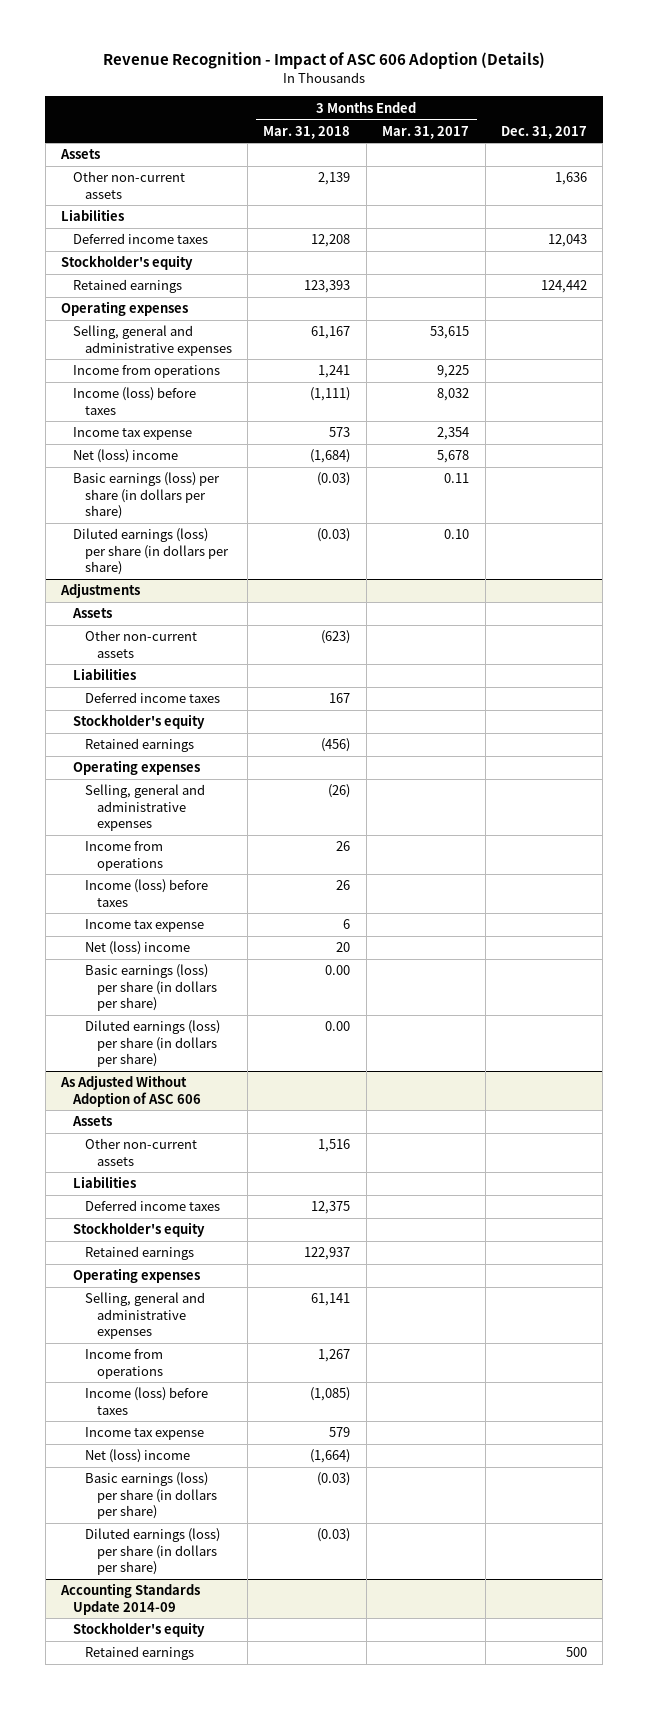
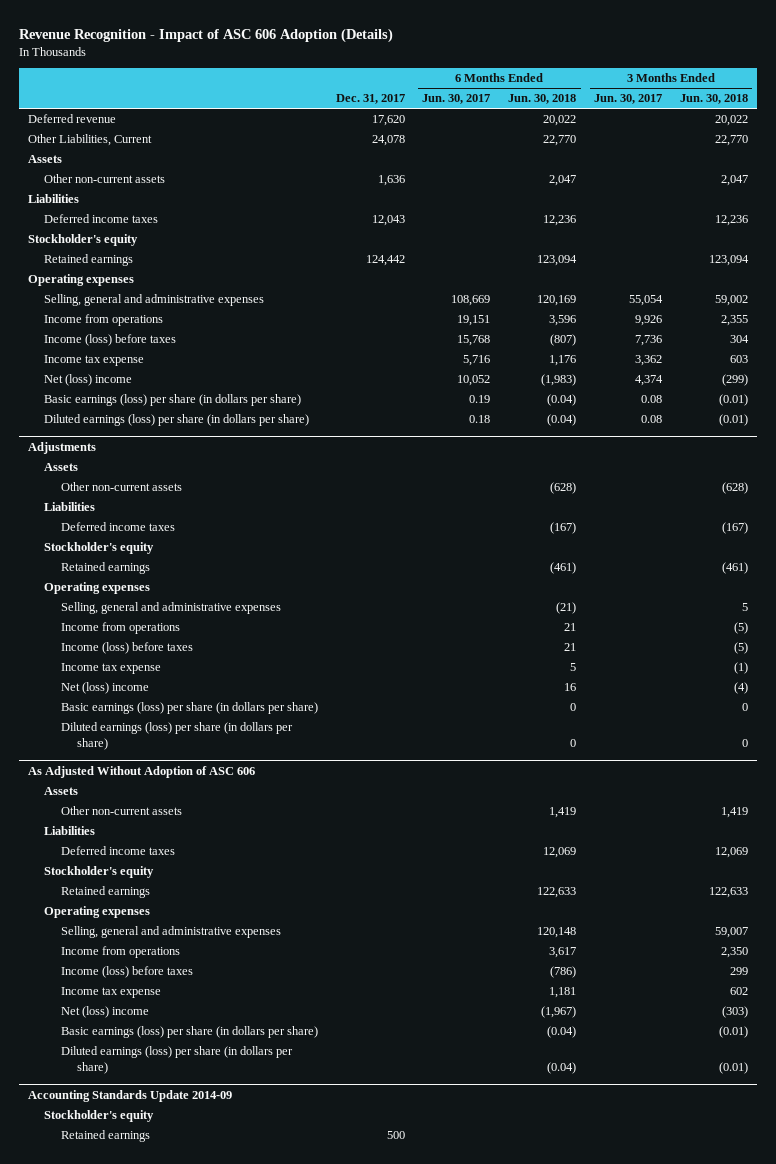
- | 3 Months Ended Mar. 31, 2018 | 3 Months Ended Mar. 31, 2017 | Dec. 31, 2017
+ | Dec. 31, 2017 | 6 Months Ended Jun. 30, 2017 | 6 Months Ended Jun. 30, 2018 | 3 Months Ended Jun. 30, 2017 | 3 Months Ended Jun. 30, 2018
+ Deferred revenue | 17,620 | | 20,022 | | 20,022
+ Other Liabilities, Current | 24,078 | | 22,770 | | 22,770

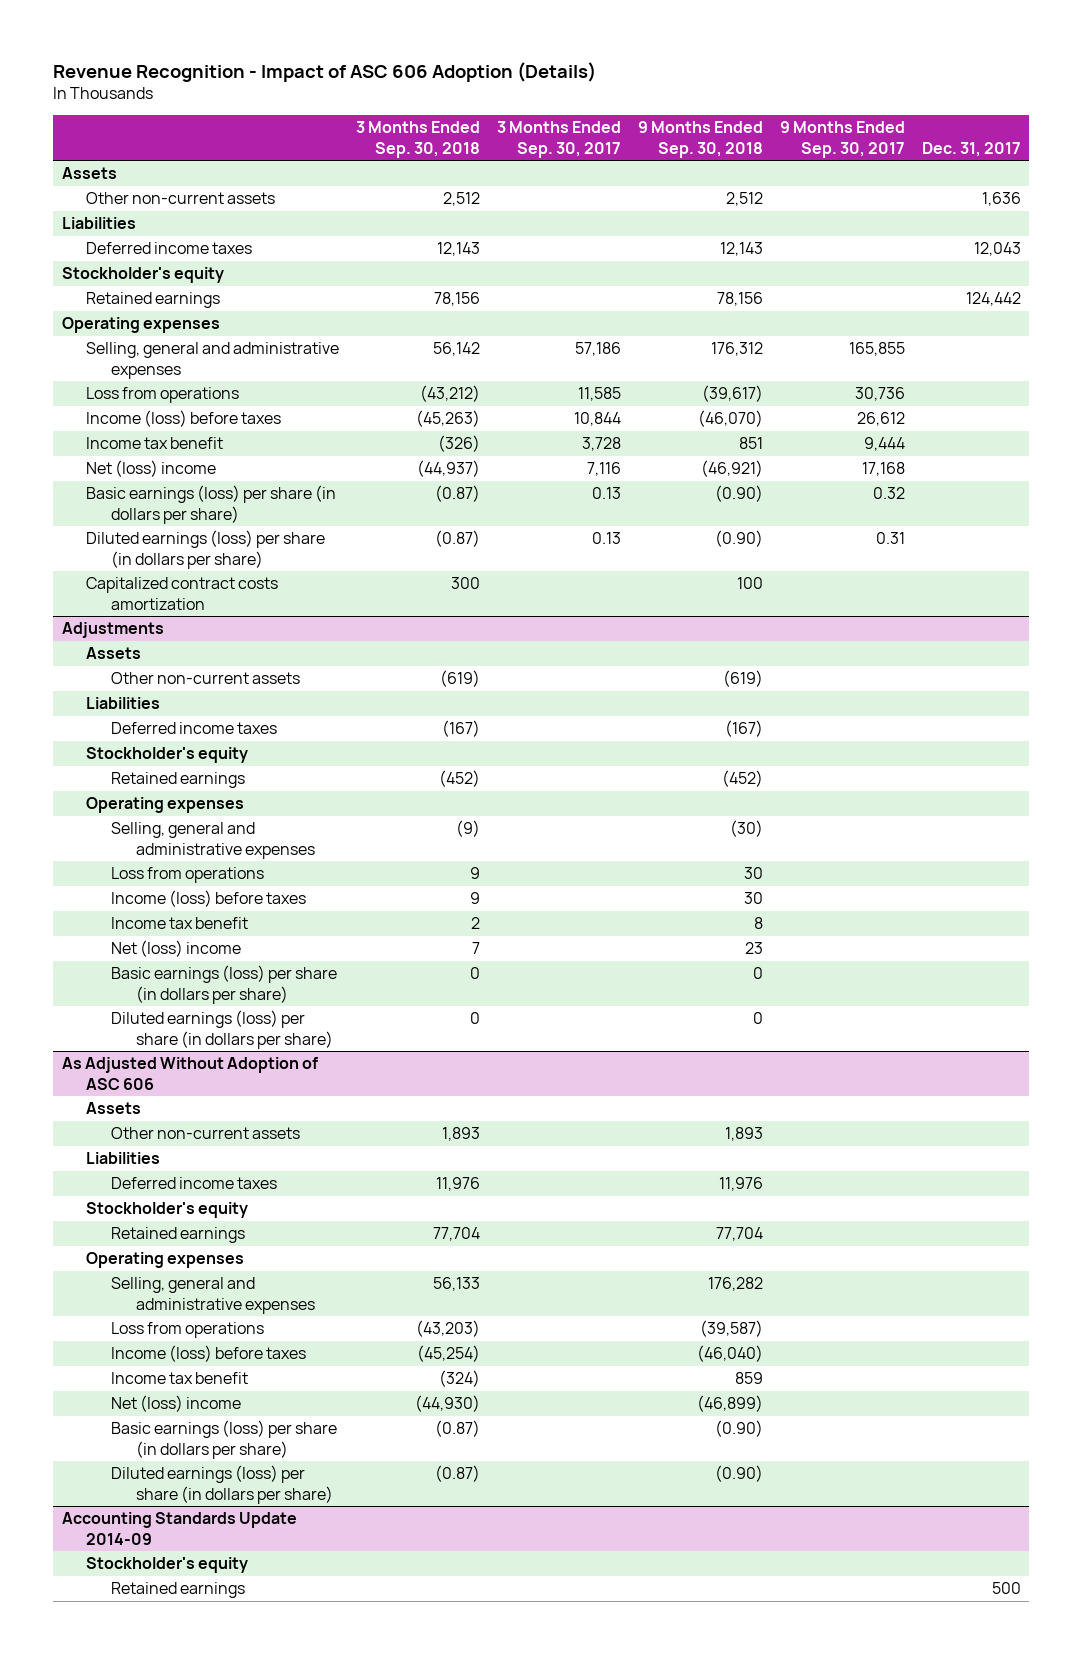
- | Dec. 31, 2017 | 6 Months Ended Jun. 30, 2017 | 6 Months Ended Jun. 30, 2018 | 3 Months Ended Jun. 30, 2017 | 3 Months Ended Jun. 30, 2018
+ | 3 Months Ended Sep. 30, 2018 | 3 Months Ended Sep. 30, 2017 | 9 Months Ended Sep. 30, 2018 | 9 Months Ended Sep. 30, 2017 | Dec. 31, 2017
- Deferred revenue | 17,620 | | 20,022 | | 20,022
- Other Liabilities, Current | 24,078 | | 22,770 | | 22,770
- Income from operations | | 19,151 | 3,596 | 9,926 | 2,355
+ Loss from operations | (43,212) | 11,585 | (39,617) | 30,736 |
- Income tax expense | | 5,716 | 1,176 | 3,362 | 603
+ Income tax benefit | (326) | 3,728 | 851 | 9,444 |
+ Capitalized contract costs amortization | 300 | | 100 | |
@ Adjustments
- Income from operations | | | 21 | | (5)
+ Loss from operations | 9 | | 30 | |
- Income tax expense | | | 5 | | (1)
+ Income tax benefit | 2 | | 8 | |
@ As Adjusted Without Adoption of ASC 606
- Income from operations | | | 3,617 | | 2,350
+ Loss from operations | (43,203) | | (39,587) | |
- Income tax expense | | | 1,181 | | 602
+ Income tax benefit | (324) | | 859 | |

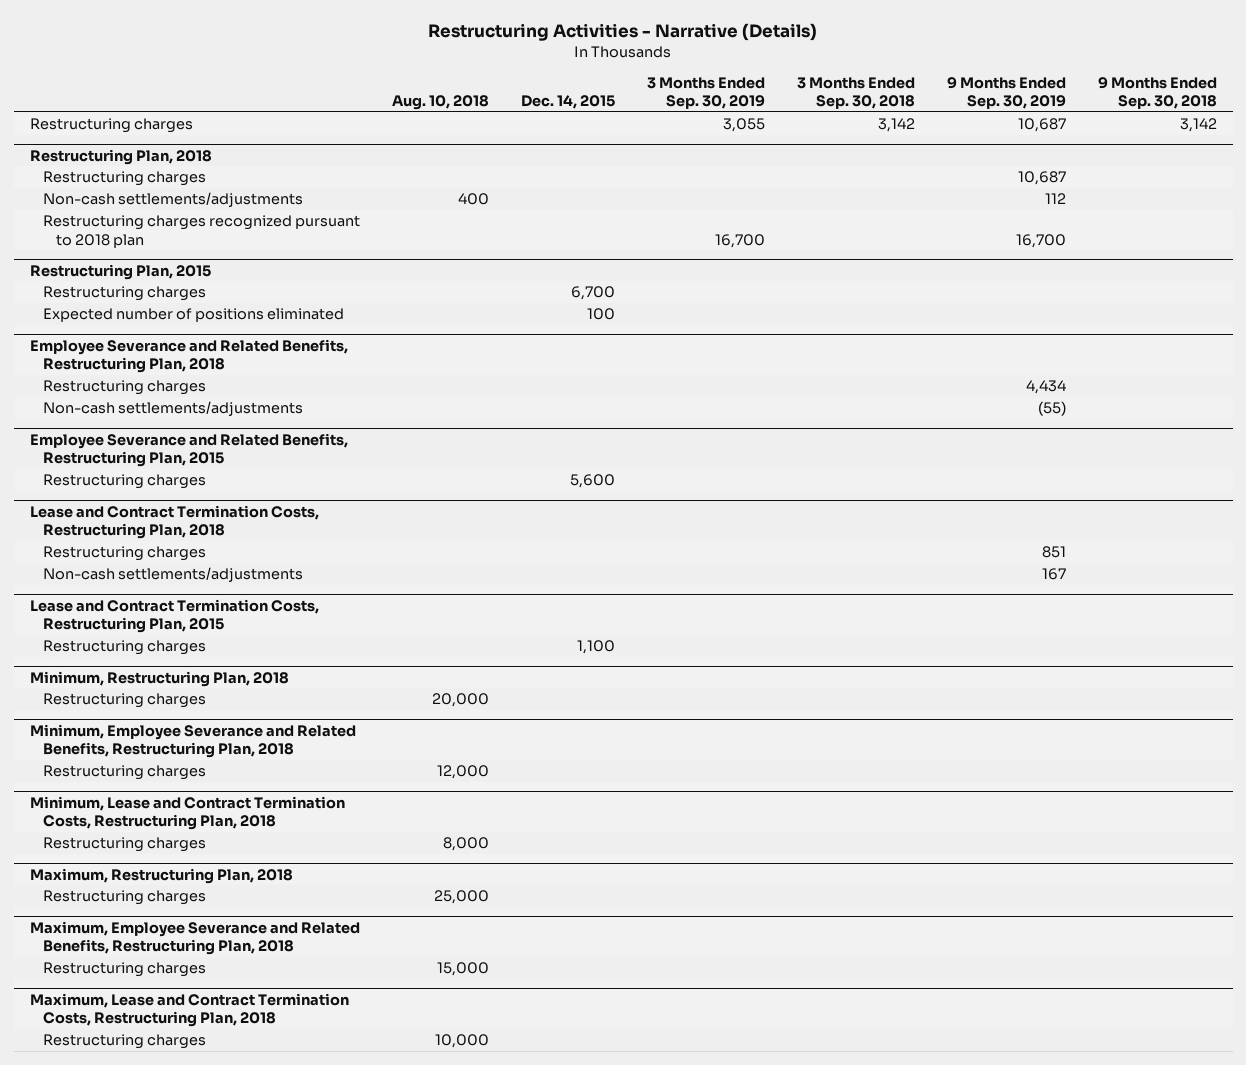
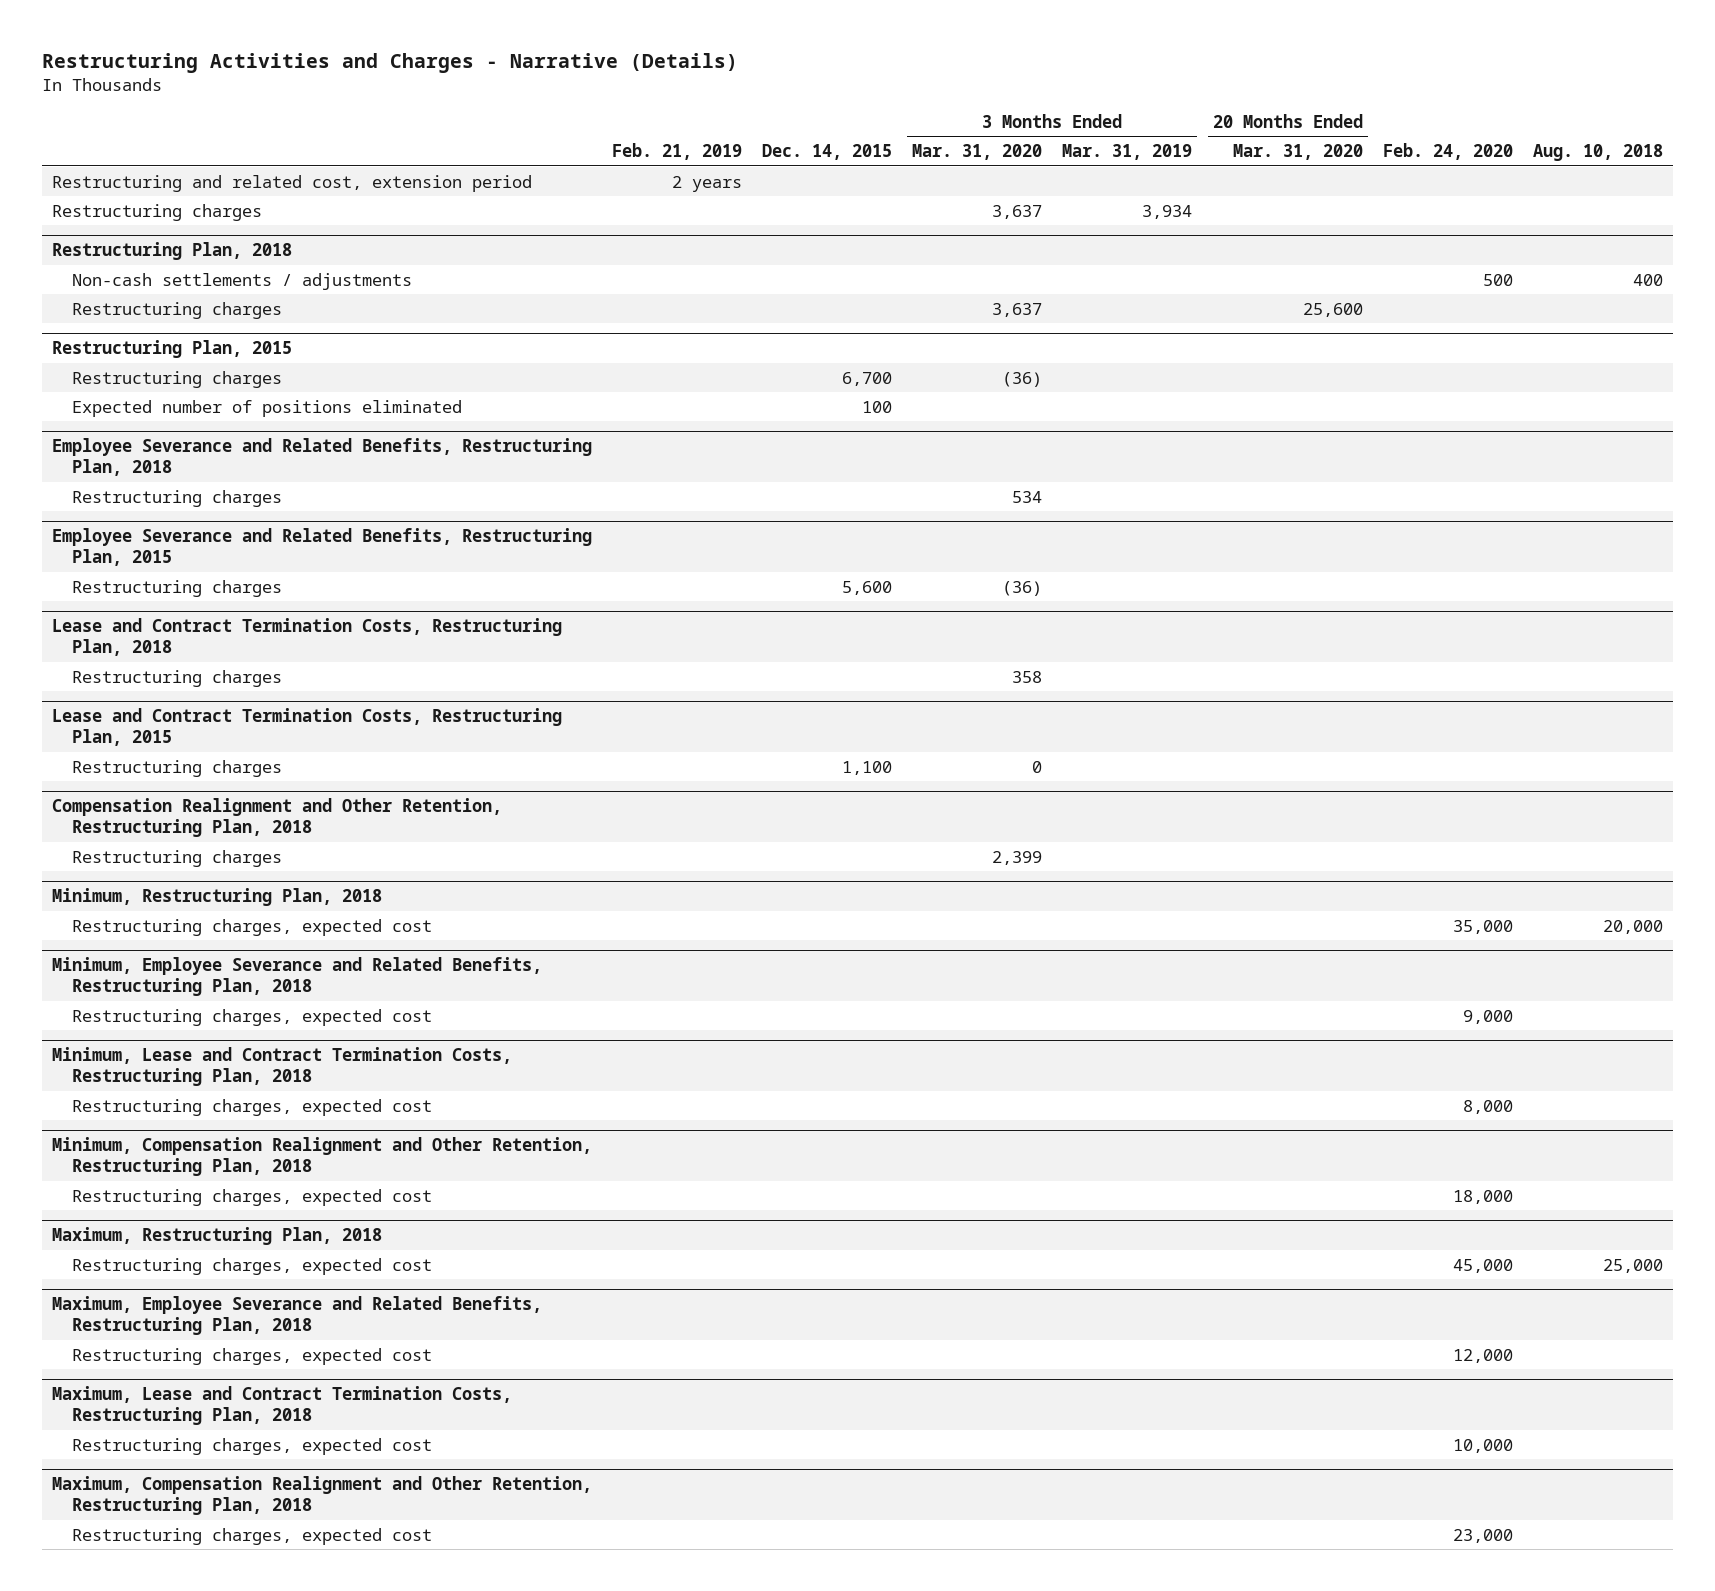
- Restructuring Activities - Narrative (Details)
+ Restructuring Activities and Charges - Narrative (Details)
- | Aug. 10, 2018 | Dec. 14, 2015 | 3 Months Ended Sep. 30, 2019 | 3 Months Ended Sep. 30, 2018 | 9 Months Ended Sep. 30, 2019 | 9 Months Ended Sep. 30, 2018
+ | Feb. 21, 2019 | Dec. 14, 2015 | 3 Months Ended Mar. 31, 2020 | 3 Months Ended Mar. 31, 2019 | 20 Months Ended Mar. 31, 2020 | Feb. 24, 2020 | Aug. 10, 2018
+ Restructuring and related cost, extension period | 2 years | | | | | |
@ Restructuring Plan, 2018
+ Non-cash settlements / adjustments | | | | | | 500 | 400
- Non-cash settlements/adjustments | 400 | | | | 112 |
- Restructuring charges recognized pursuant to 2018 plan | | | 16,700 | | 16,700 |
@ Employee Severance and Related Benefits, Restructuring Plan, 2018
- Non-cash settlements/adjustments | | | | | (55) |
@ Lease and Contract Termination Costs, Restructuring Plan, 2018
- Non-cash settlements/adjustments | | | | | 167 |
+ Compensation Realignment and Other Retention, Restructuring Plan, 2018
+ Restructuring charges | | | 2,399 | | | |
@ Minimum, Restructuring Plan, 2018
- Restructuring charges | 20,000 | | | | |
+ Restructuring charges, expected cost | | | | | | 35,000 | 20,000
@ Minimum, Employee Severance and Related Benefits, Restructuring Plan, 2018
- Restructuring charges | 12,000 | | | | |
+ Restructuring charges, expected cost | | | | | | 9,000 |
@ Minimum, Lease and Contract Termination Costs, Restructuring Plan, 2018
- Restructuring charges | 8,000 | | | | |
+ Restructuring charges, expected cost | | | | | | 8,000 |
+ Minimum, Compensation Realignment and Other Retention, Restructuring Plan, 2018
+ Restructuring charges, expected cost | | | | | | 18,000 |
@ Maximum, Restructuring Plan, 2018
- Restructuring charges | 25,000 | | | | |
+ Restructuring charges, expected cost | | | | | | 45,000 | 25,000
@ Maximum, Employee Severance and Related Benefits, Restructuring Plan, 2018
- Restructuring charges | 15,000 | | | | |
+ Restructuring charges, expected cost | | | | | | 12,000 |
@ Maximum, Lease and Contract Termination Costs, Restructuring Plan, 2018
- Restructuring charges | 10,000 | | | | |
+ Restructuring charges, expected cost | | | | | | 10,000 |
+ Maximum, Compensation Realignment and Other Retention, Restructuring Plan, 2018
+ Restructuring charges, expected cost | | | | | | 23,000 |

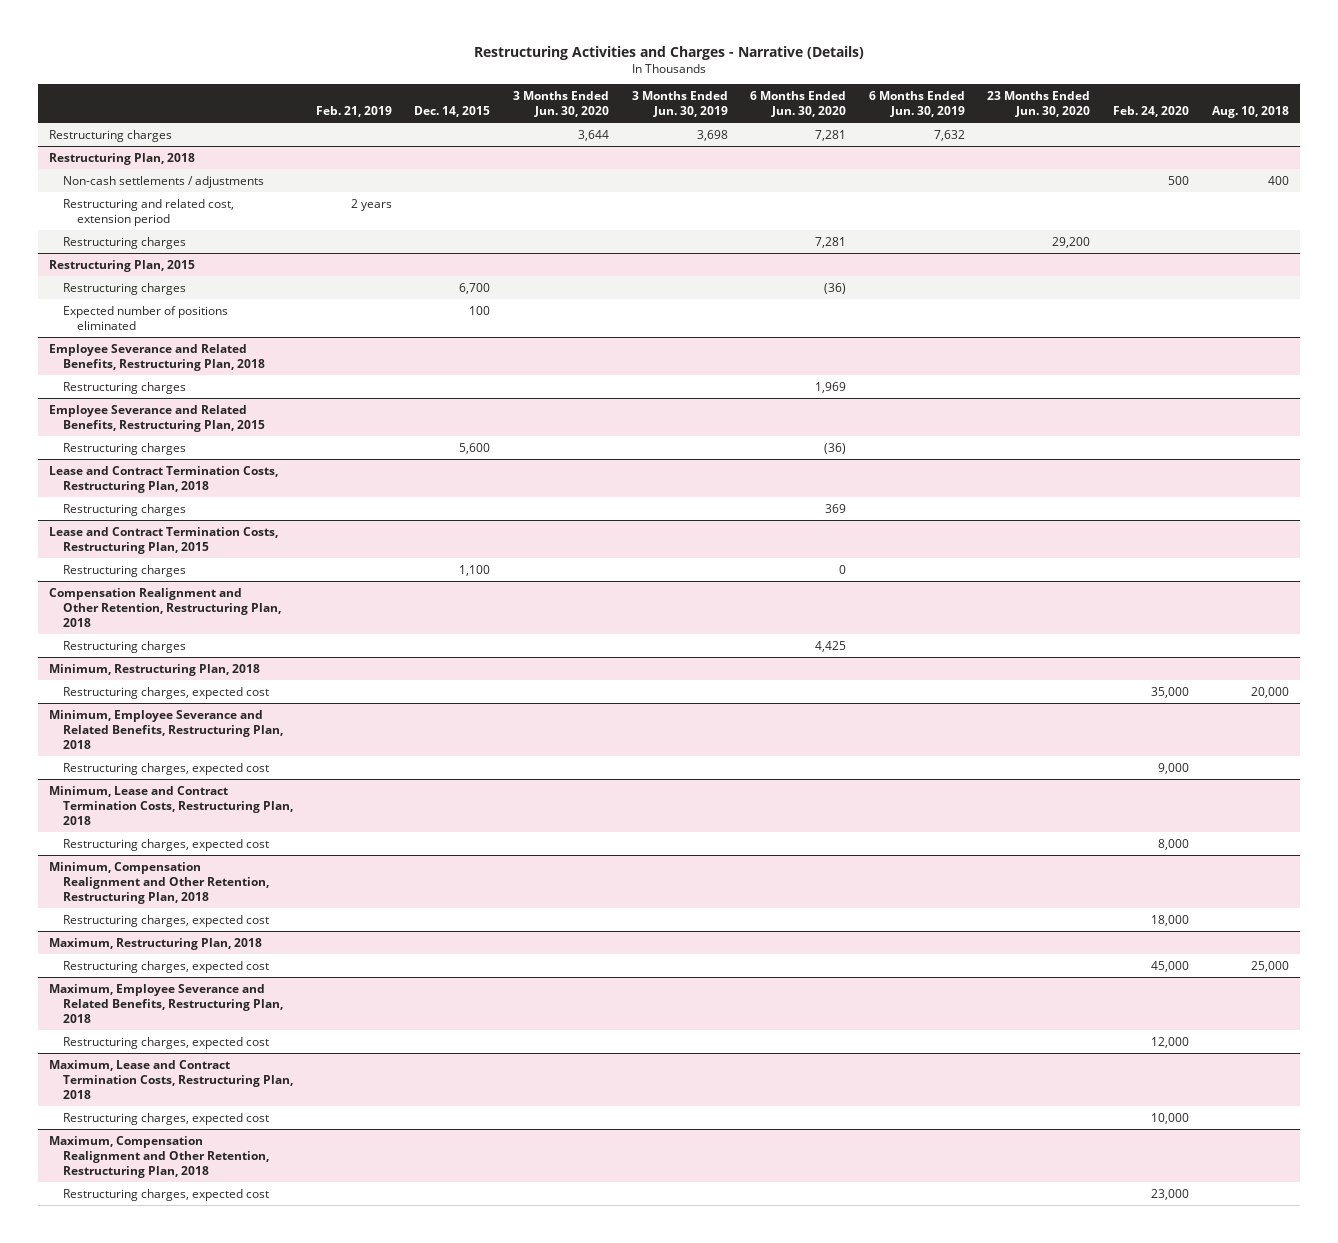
- | Feb. 21, 2019 | Dec. 14, 2015 | 3 Months Ended Mar. 31, 2020 | 3 Months Ended Mar. 31, 2019 | 20 Months Ended Mar. 31, 2020 | Feb. 24, 2020 | Aug. 10, 2018
+ | Feb. 21, 2019 | Dec. 14, 2015 | 3 Months Ended Jun. 30, 2020 | 3 Months Ended Jun. 30, 2019 | 6 Months Ended Jun. 30, 2020 | 6 Months Ended Jun. 30, 2019 | 23 Months Ended Jun. 30, 2020 | Feb. 24, 2020 | Aug. 10, 2018
- Restructuring and related cost, extension period | 2 years | | | | | |
@ Restructuring Plan, 2018
+ Restructuring and related cost, extension period | 2 years | | | | | | | |

